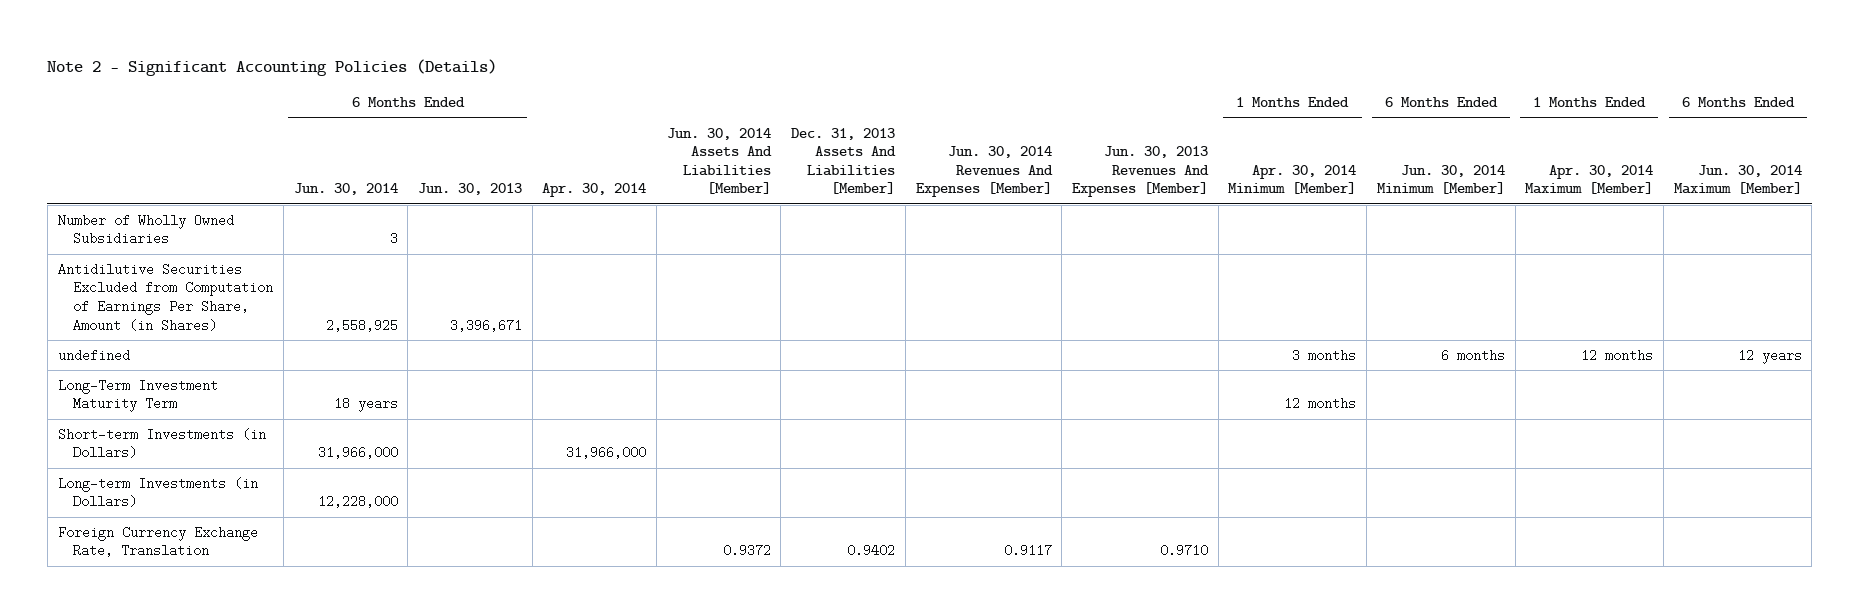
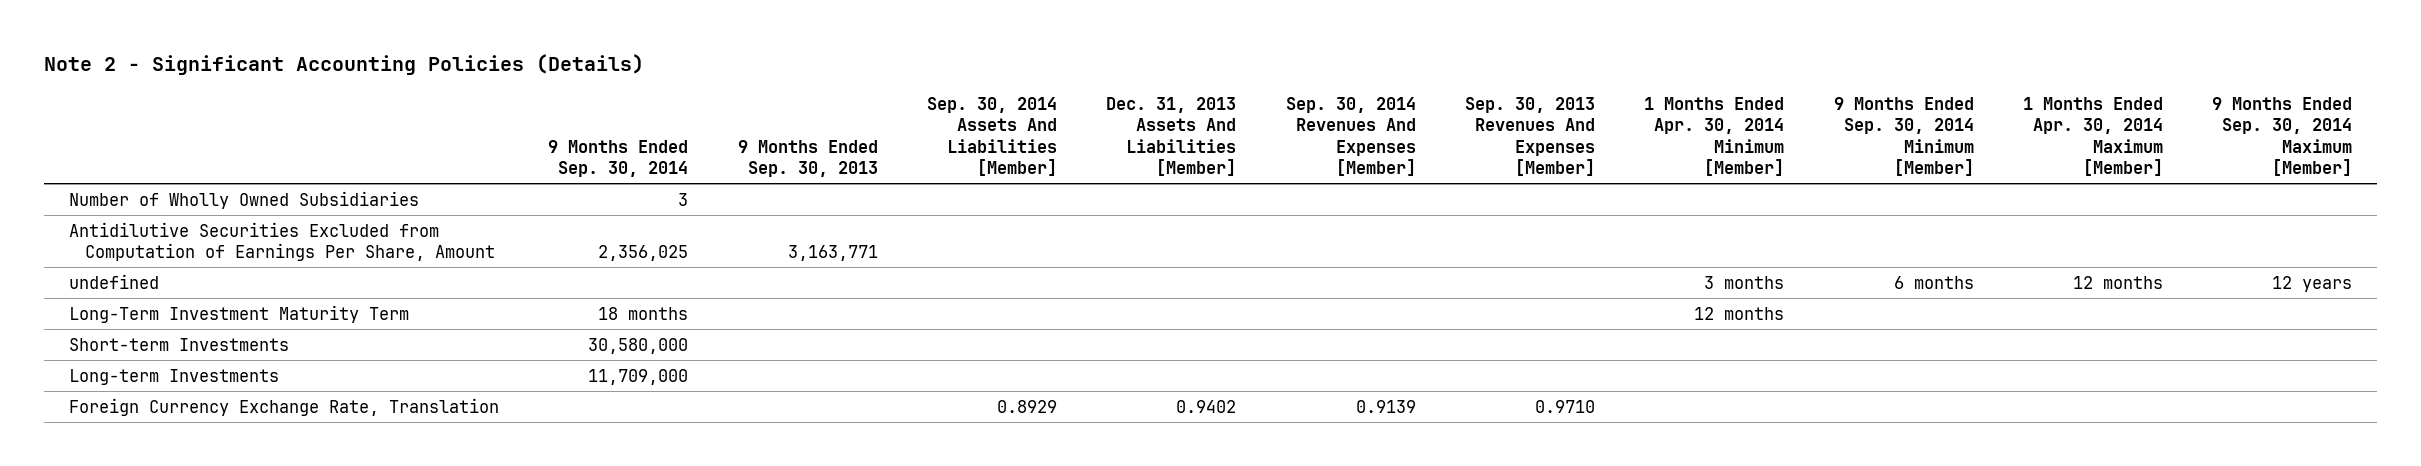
- | 6 Months Ended Jun. 30, 2014 | 6 Months Ended Jun. 30, 2013 | Apr. 30, 2014 | Jun. 30, 2014 Assets And Liabilities [Member] | Dec. 31, 2013 Assets And Liabilities [Member] | Jun. 30, 2014 Revenues And Expenses [Member] | Jun. 30, 2013 Revenues And Expenses [Member] | 1 Months Ended Apr. 30, 2014 Minimum [Member] | 6 Months Ended Jun. 30, 2014 Minimum [Member] | 1 Months Ended Apr. 30, 2014 Maximum [Member] | 6 Months Ended Jun. 30, 2014 Maximum [Member]
+ | 9 Months Ended Sep. 30, 2014 | 9 Months Ended Sep. 30, 2013 | Sep. 30, 2014 Assets And Liabilities [Member] | Dec. 31, 2013 Assets And Liabilities [Member] | Sep. 30, 2014 Revenues And Expenses [Member] | Sep. 30, 2013 Revenues And Expenses [Member] | 1 Months Ended Apr. 30, 2014 Minimum [Member] | 9 Months Ended Sep. 30, 2014 Minimum [Member] | 1 Months Ended Apr. 30, 2014 Maximum [Member] | 9 Months Ended Sep. 30, 2014 Maximum [Member]
- Antidilutive Securities Excluded from Computation of Earnings Per Share, Amount (in Shares) | 2,558,925 | 3,396,671 | | | | | | | | |
+ Antidilutive Securities Excluded from Computation of Earnings Per Share, Amount | 2,356,025 | 3,163,771 | | | | | | | |
- Short-term Investments (in Dollars) | 31,966,000 | | 31,966,000 | | | | | | | |
- Long-term Investments (in Dollars) | 12,228,000 | | | | | | | | | |
+ Short-term Investments | 30,580,000 | | | | | | | | |
+ Long-term Investments | 11,709,000 | | | | | | | | |

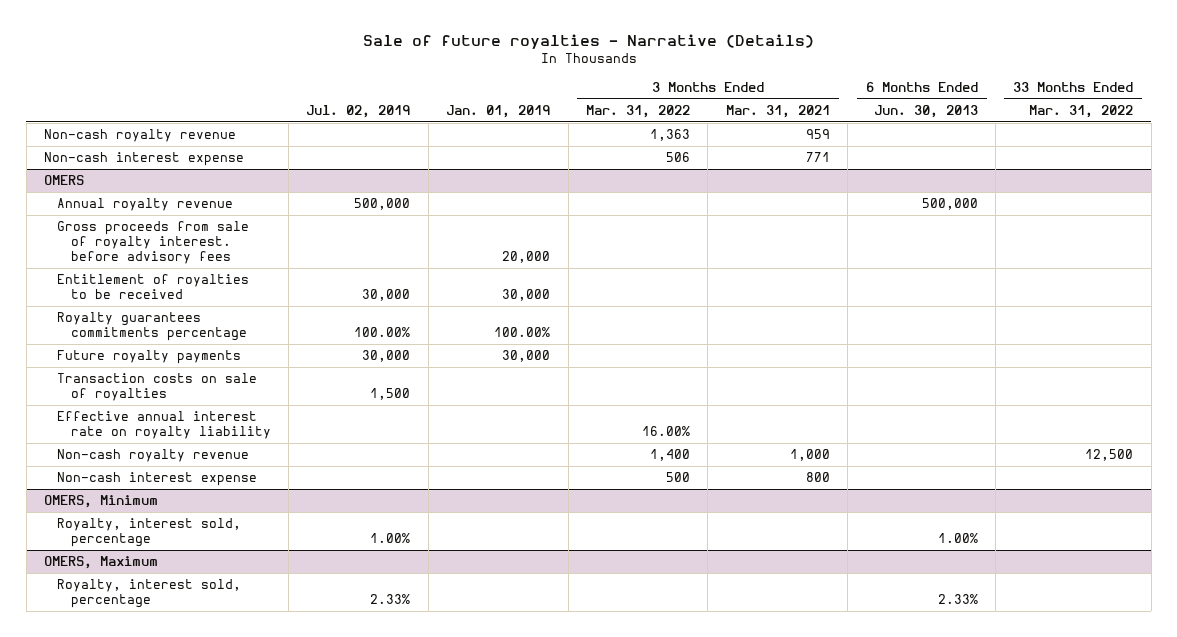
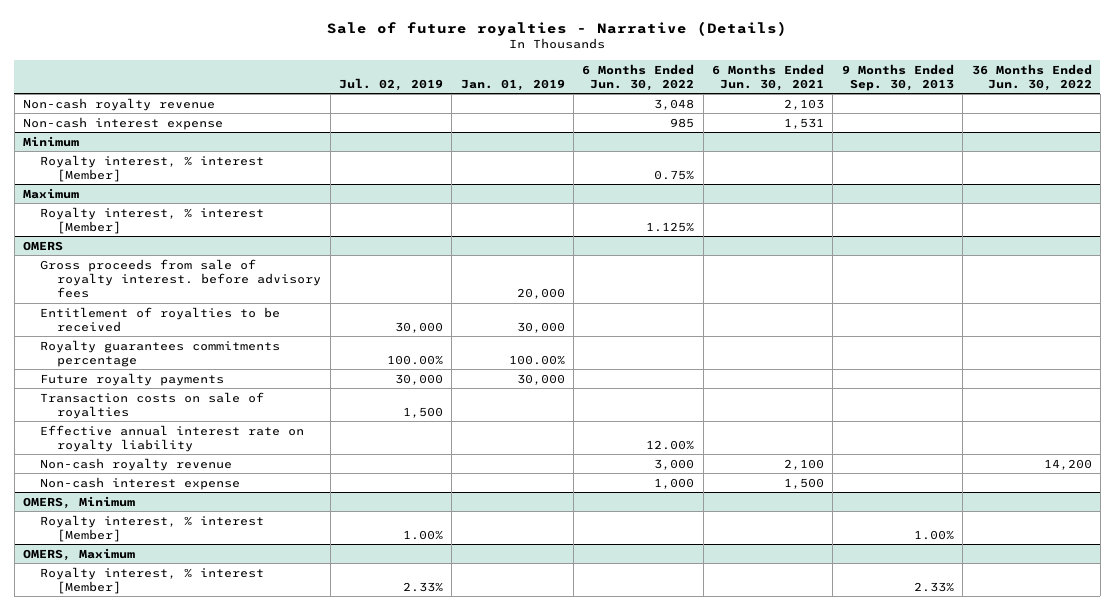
- | Jul. 02, 2019 | Jan. 01, 2019 | 3 Months Ended Mar. 31, 2022 | 3 Months Ended Mar. 31, 2021 | 6 Months Ended Jun. 30, 2013 | 33 Months Ended Mar. 31, 2022
+ | Jul. 02, 2019 | Jan. 01, 2019 | 6 Months Ended Jun. 30, 2022 | 6 Months Ended Jun. 30, 2021 | 9 Months Ended Sep. 30, 2013 | 36 Months Ended Jun. 30, 2022
+ Minimum
+ Royalty interest, % interest [Member] | | | 0.75% | | |
+ Maximum
+ Royalty interest, % interest [Member] | | | 1.125% | | |
@ OMERS
- Annual royalty revenue | 500,000 | | | | 500,000 |
@ OMERS, Minimum
- Royalty, interest sold, percentage | 1.00% | | | | 1.00% |
+ Royalty interest, % interest [Member] | 1.00% | | | | 1.00% |
@ OMERS, Maximum
- Royalty, interest sold, percentage | 2.33% | | | | 2.33% |
+ Royalty interest, % interest [Member] | 2.33% | | | | 2.33% |

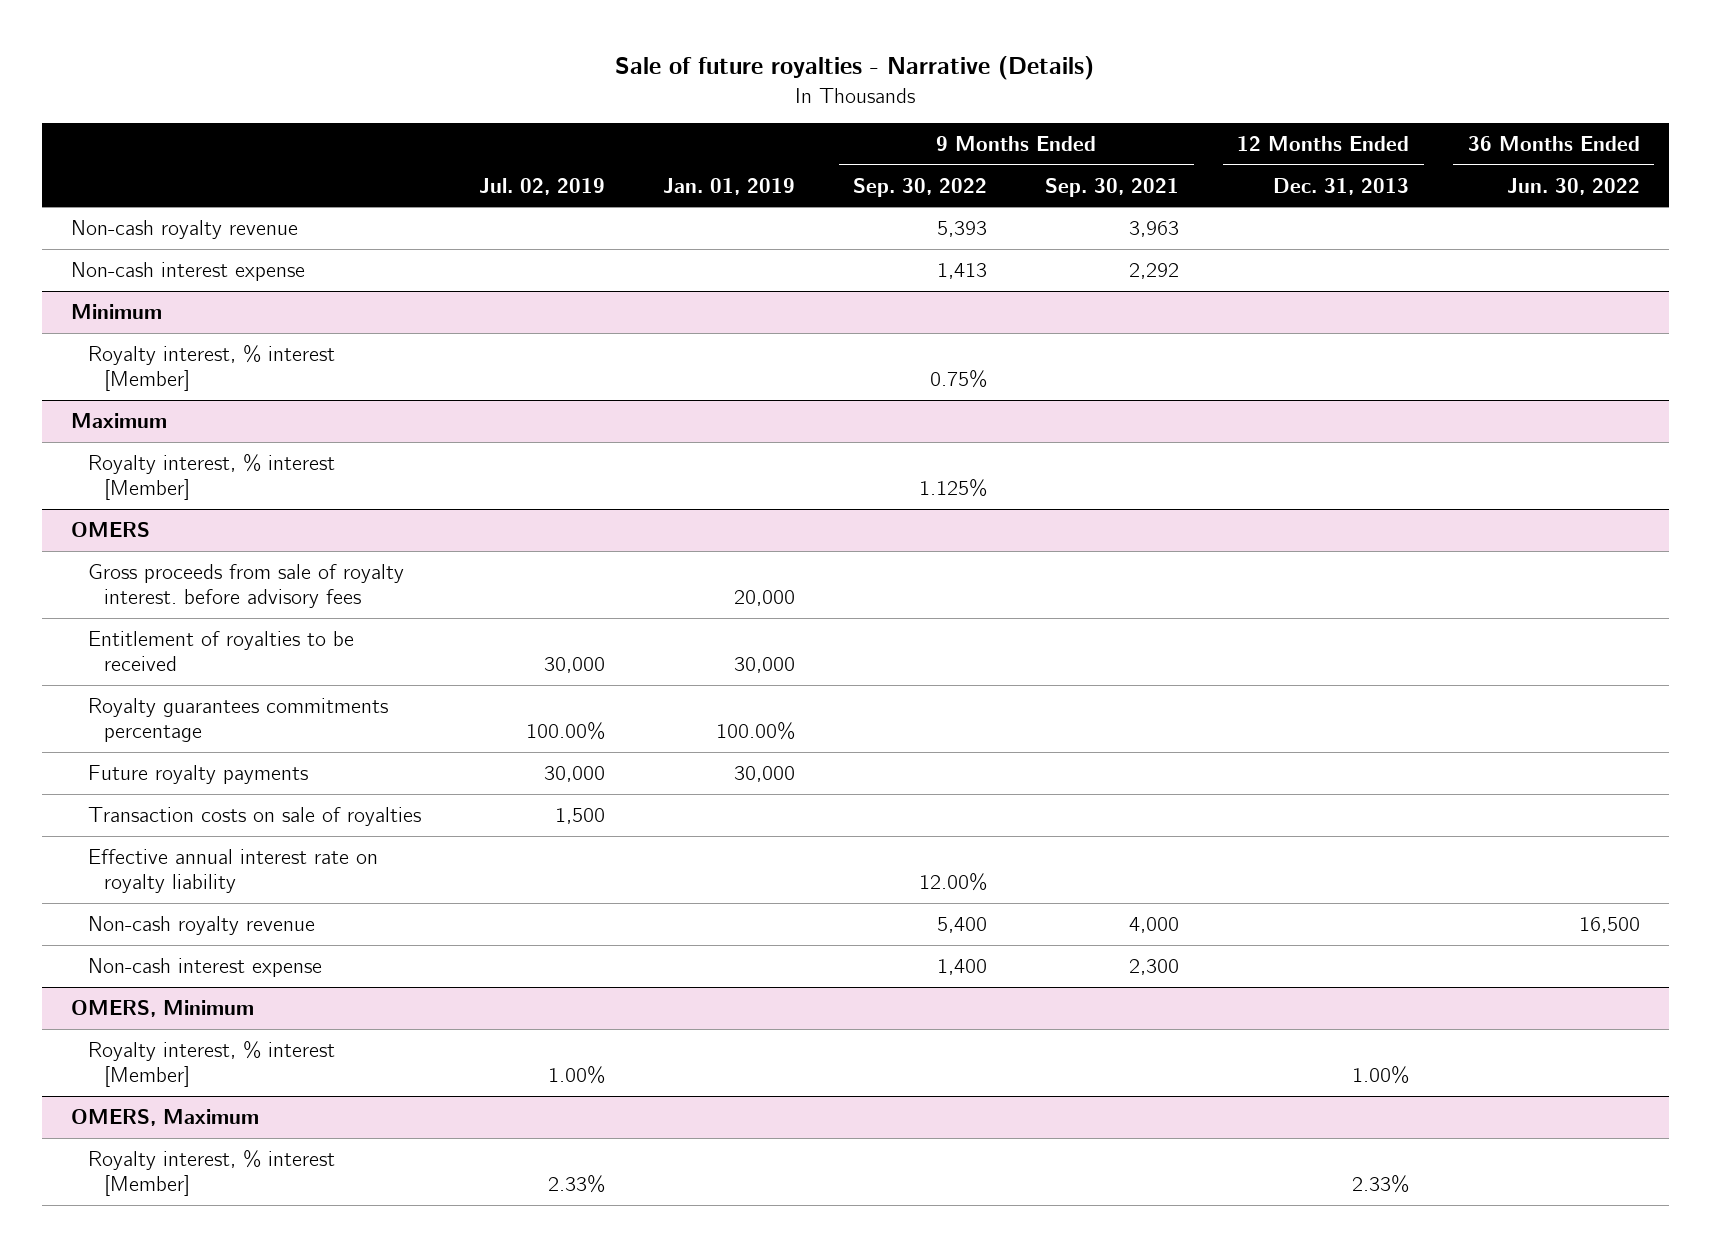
- | Jul. 02, 2019 | Jan. 01, 2019 | 6 Months Ended Jun. 30, 2022 | 6 Months Ended Jun. 30, 2021 | 9 Months Ended Sep. 30, 2013 | 36 Months Ended Jun. 30, 2022
+ | Jul. 02, 2019 | Jan. 01, 2019 | 9 Months Ended Sep. 30, 2022 | 9 Months Ended Sep. 30, 2021 | 12 Months Ended Dec. 31, 2013 | 36 Months Ended Jun. 30, 2022
@ OMERS
- Non-cash royalty revenue | | | 3,000 | 2,100 | | 14,200
+ Non-cash royalty revenue | | | 5,400 | 4,000 | | 16,500

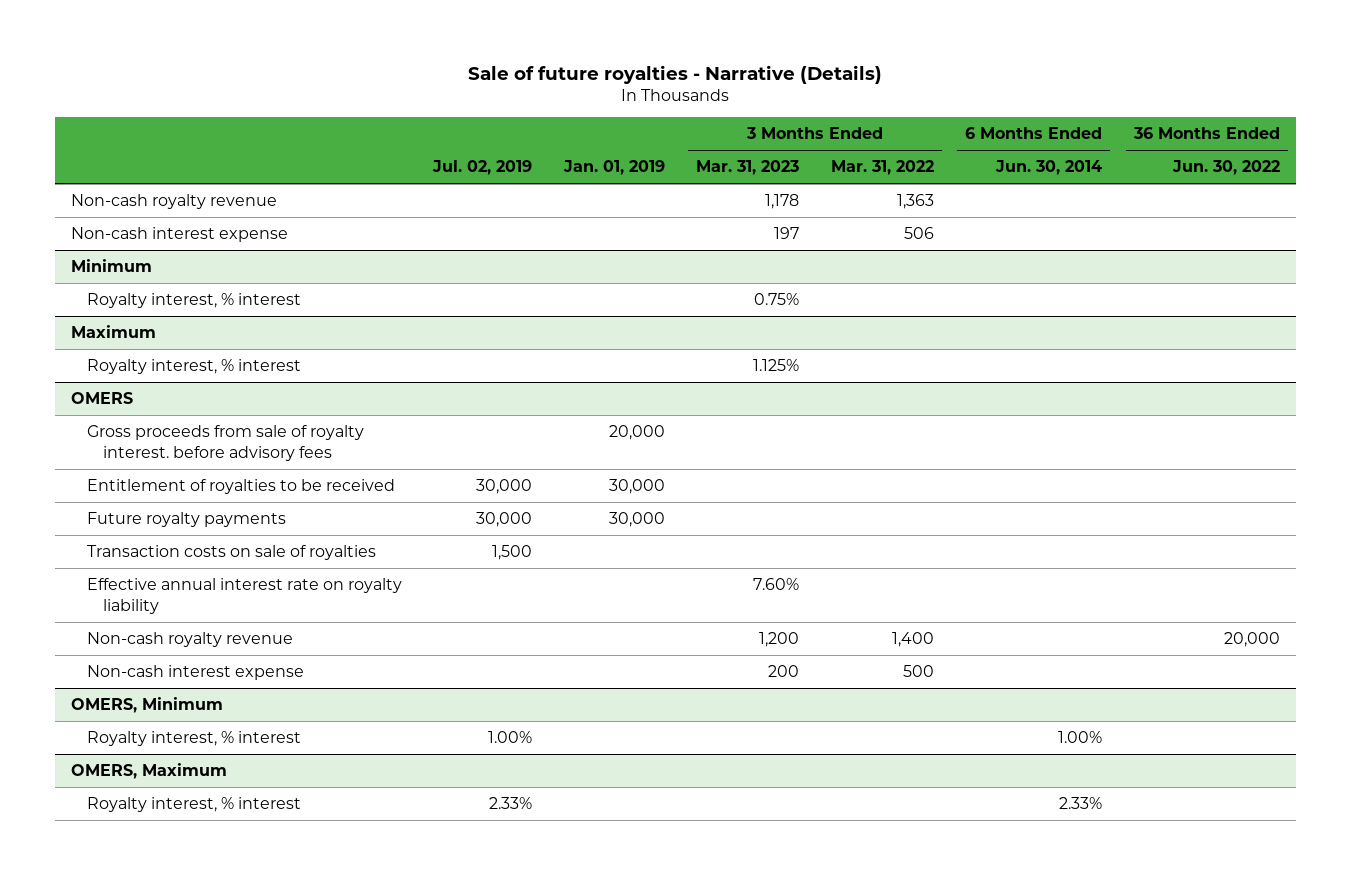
- | Jul. 02, 2019 | Jan. 01, 2019 | 9 Months Ended Sep. 30, 2022 | 9 Months Ended Sep. 30, 2021 | 12 Months Ended Dec. 31, 2013 | 36 Months Ended Jun. 30, 2022
+ | Jul. 02, 2019 | Jan. 01, 2019 | 3 Months Ended Mar. 31, 2023 | 3 Months Ended Mar. 31, 2022 | 6 Months Ended Jun. 30, 2014 | 36 Months Ended Jun. 30, 2022
@ Minimum
- Royalty interest, % interest [Member] | | | 0.75% | | |
+ Royalty interest, % interest | | | 0.75% | | |
@ Maximum
- Royalty interest, % interest [Member] | | | 1.125% | | |
+ Royalty interest, % interest | | | 1.125% | | |
@ OMERS
- Royalty guarantees commitments percentage | 100.00% | 100.00% | | | |
- Non-cash royalty revenue | | | 5,400 | 4,000 | | 16,500
+ Non-cash royalty revenue | | | 1,200 | 1,400 | | 20,000
@ OMERS, Minimum
- Royalty interest, % interest [Member] | 1.00% | | | | 1.00% |
+ Royalty interest, % interest | 1.00% | | | | 1.00% |
@ OMERS, Maximum
- Royalty interest, % interest [Member] | 2.33% | | | | 2.33% |
+ Royalty interest, % interest | 2.33% | | | | 2.33% |

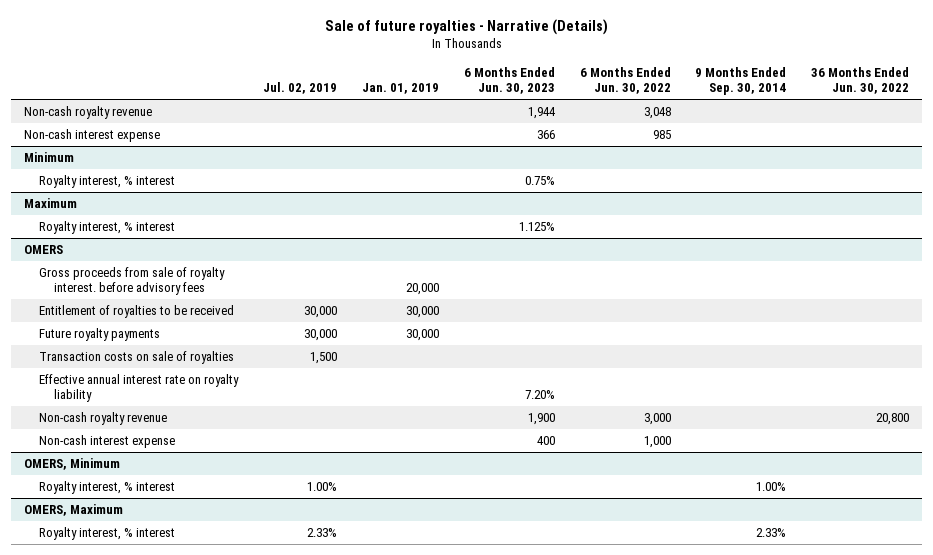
- | Jul. 02, 2019 | Jan. 01, 2019 | 3 Months Ended Mar. 31, 2023 | 3 Months Ended Mar. 31, 2022 | 6 Months Ended Jun. 30, 2014 | 36 Months Ended Jun. 30, 2022
+ | Jul. 02, 2019 | Jan. 01, 2019 | 6 Months Ended Jun. 30, 2023 | 6 Months Ended Jun. 30, 2022 | 9 Months Ended Sep. 30, 2014 | 36 Months Ended Jun. 30, 2022
@ OMERS
- Non-cash royalty revenue | | | 1,200 | 1,400 | | 20,000
+ Non-cash royalty revenue | | | 1,900 | 3,000 | | 20,800

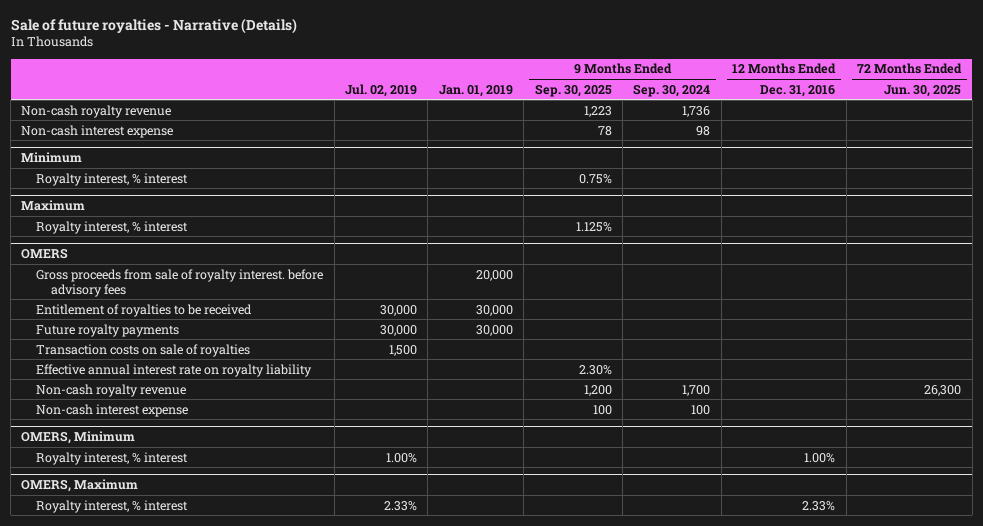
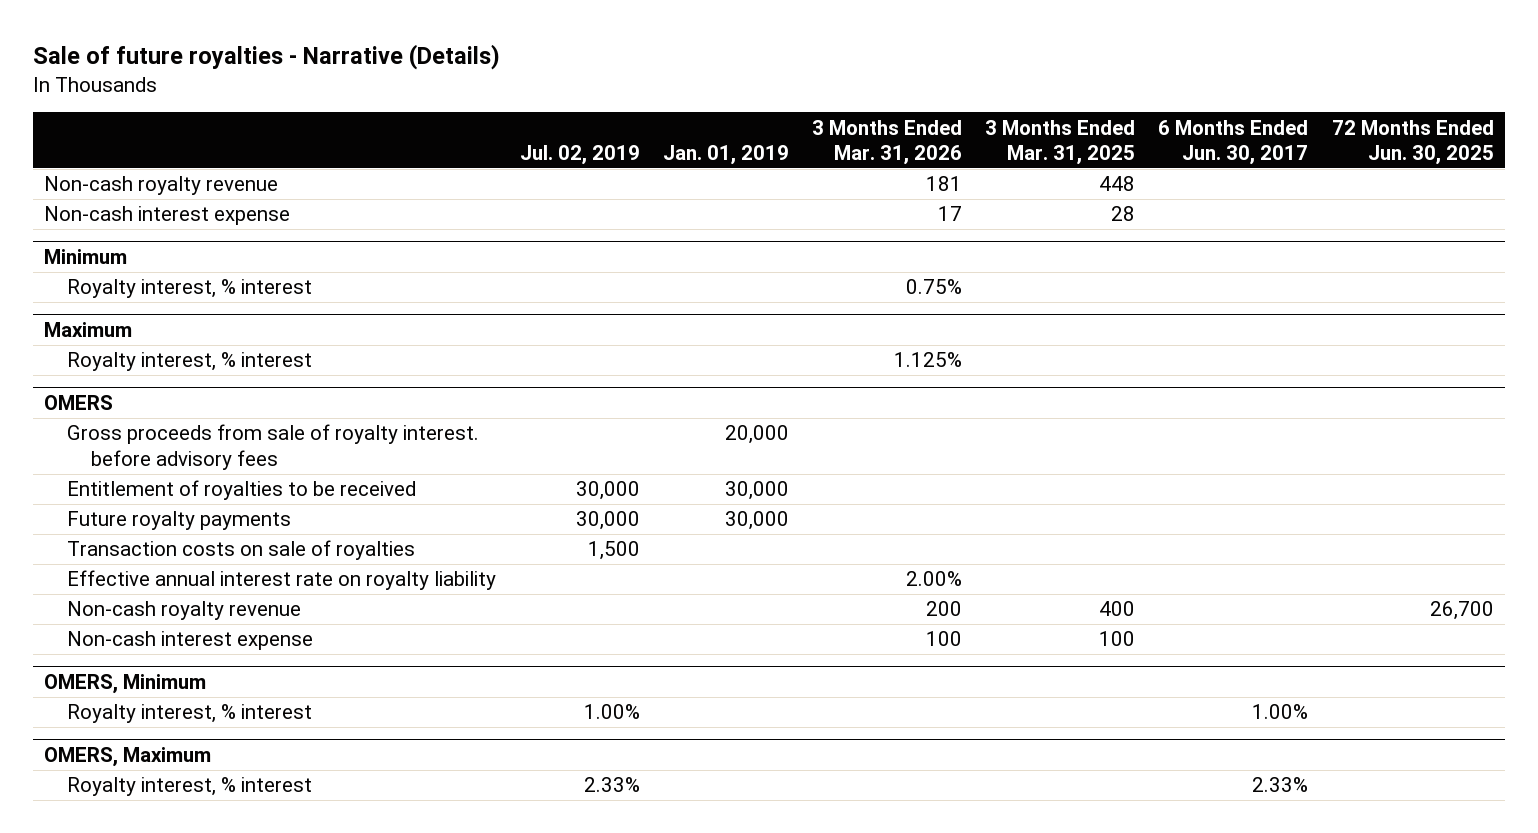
- | Jul. 02, 2019 | Jan. 01, 2019 | 9 Months Ended Sep. 30, 2025 | 9 Months Ended Sep. 30, 2024 | 12 Months Ended Dec. 31, 2016 | 72 Months Ended Jun. 30, 2025
+ | Jul. 02, 2019 | Jan. 01, 2019 | 3 Months Ended Mar. 31, 2026 | 3 Months Ended Mar. 31, 2025 | 6 Months Ended Jun. 30, 2017 | 72 Months Ended Jun. 30, 2025
@ OMERS
- Non-cash royalty revenue | | | 1,200 | 1,700 | | 26,300
+ Non-cash royalty revenue | | | 200 | 400 | | 26,700

